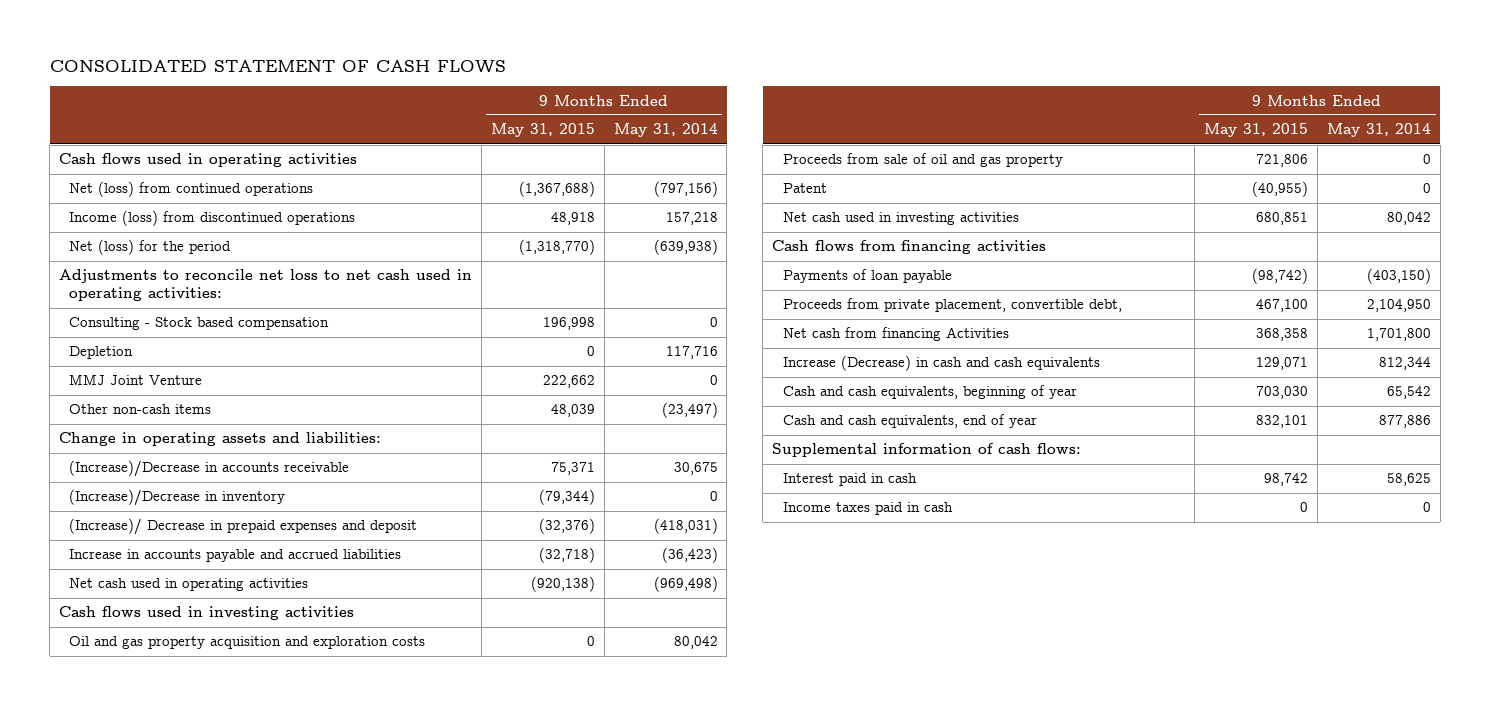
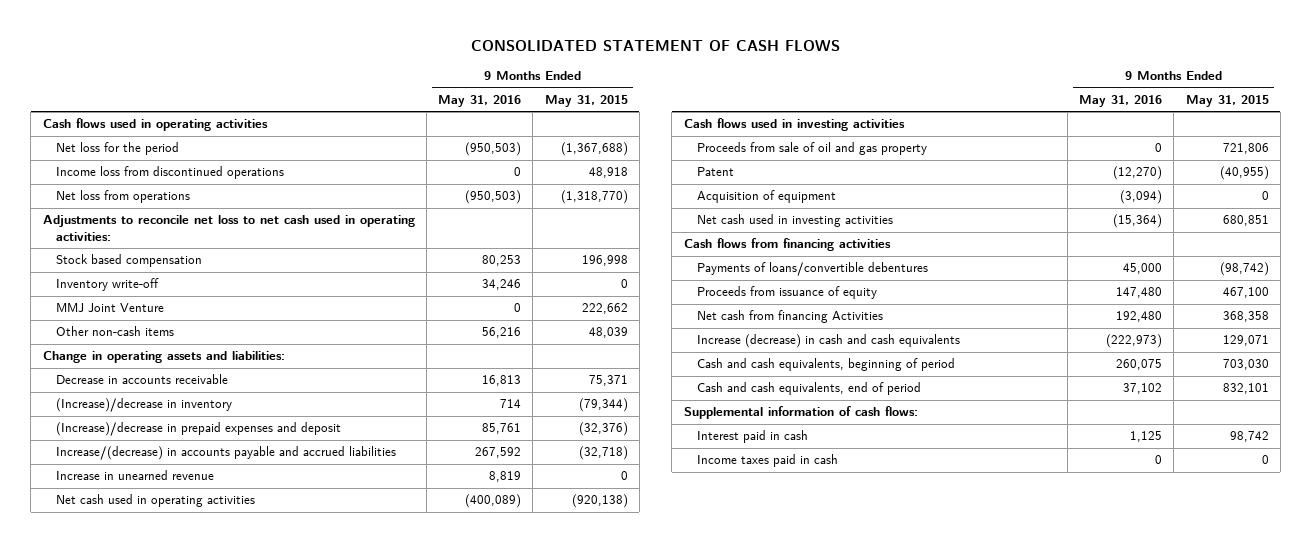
- | 9 Months Ended May 31, 2015 | 9 Months Ended May 31, 2014
+ | 9 Months Ended May 31, 2016 | 9 Months Ended May 31, 2015
- Net (loss) from continued operations | (1,367,688) | (797,156)
- Income (loss) from discontinued operations | 48,918 | 157,218
- Net (loss) for the period | (1,318,770) | (639,938)
+ Net loss for the period | (950,503) | (1,367,688)
+ Income loss from discontinued operations | 0 | 48,918
+ Net loss from operations | (950,503) | (1,318,770)
- Consulting - Stock based compensation | 196,998 | 0
- Depletion | 0 | 117,716
+ Stock based compensation | 80,253 | 196,998
+ Inventory write-off | 34,246 | 0
- (Increase)/Decrease in accounts receivable | 75,371 | 30,675
- (Increase)/Decrease in inventory | (79,344) | 0
- (Increase)/ Decrease in prepaid expenses and deposit | (32,376) | (418,031)
- Increase in accounts payable and accrued liabilities | (32,718) | (36,423)
+ Decrease in accounts receivable | 16,813 | 75,371
+ (Increase)/decrease in inventory | 714 | (79,344)
+ (Increase)/decrease in prepaid expenses and deposit | 85,761 | (32,376)
+ Increase/(decrease) in accounts payable and accrued liabilities | 267,592 | (32,718)
+ Increase in unearned revenue | 8,819 | 0
- Oil and gas property acquisition and exploration costs | 0 | 80,042
+ Acquisition of equipment | (3,094) | 0
- Payments of loan payable | (98,742) | (403,150)
- Proceeds from private placement, convertible debt, | 467,100 | 2,104,950
+ Payments of loans/convertible debentures | 45,000 | (98,742)
+ Proceeds from issuance of equity | 147,480 | 467,100
- Increase (Decrease) in cash and cash equivalents | 129,071 | 812,344
- Cash and cash equivalents, beginning of year | 703,030 | 65,542
- Cash and cash equivalents, end of year | 832,101 | 877,886
+ Increase (decrease) in cash and cash equivalents | (222,973) | 129,071
+ Cash and cash equivalents, beginning of period | 260,075 | 703,030
+ Cash and cash equivalents, end of period | 37,102 | 832,101

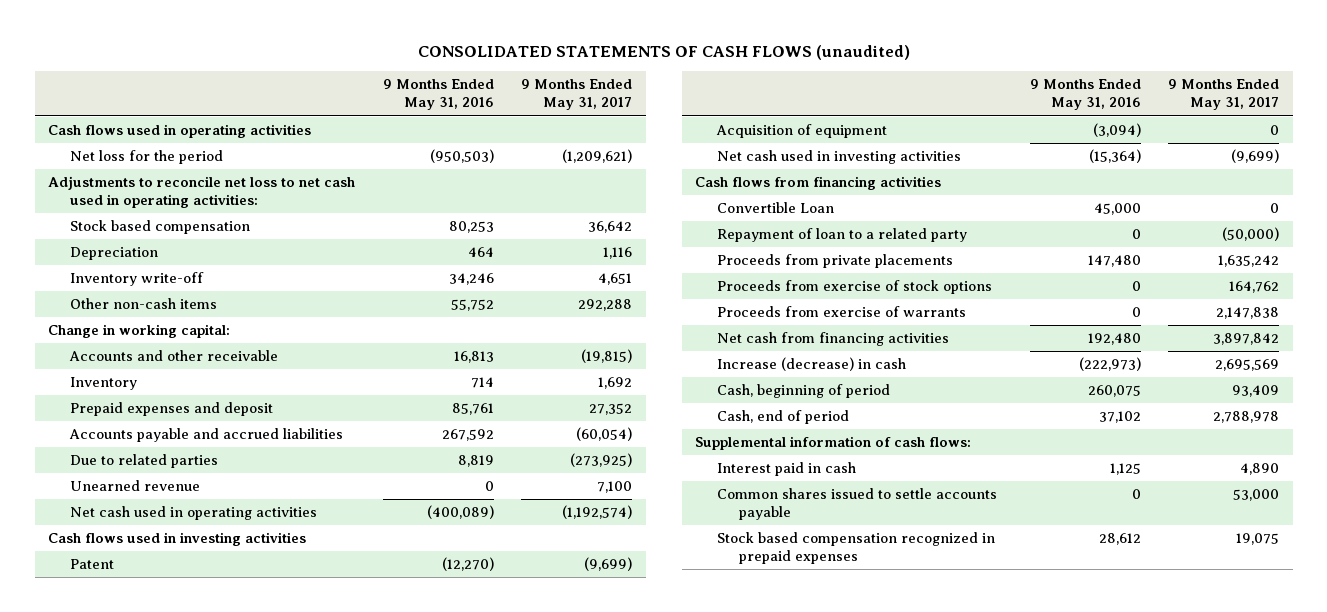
- CONSOLIDATED STATEMENT OF CASH FLOWS
+ CONSOLIDATED STATEMENTS OF CASH FLOWS (unaudited)
- | 9 Months Ended May 31, 2016 | 9 Months Ended May 31, 2015
+ | 9 Months Ended May 31, 2016 | 9 Months Ended May 31, 2017
- Income loss from discontinued operations | 0 | 48,918
- Net loss from operations | (950,503) | (1,318,770)
+ Depreciation | 464 | 1,116
- MMJ Joint Venture | 0 | 222,662
- Other non-cash items | 56,216 | 48,039
- Change in operating assets and liabilities:
- Decrease in accounts receivable | 16,813 | 75,371
- (Increase)/decrease in inventory | 714 | (79,344)
- (Increase)/decrease in prepaid expenses and deposit | 85,761 | (32,376)
- Increase/(decrease) in accounts payable and accrued liabilities | 267,592 | (32,718)
- Increase in unearned revenue | 8,819 | 0
+ Other non-cash items | 55,752 | 292,288
+ Change in working capital:
+ Accounts and other receivable | 16,813 | (19,815)
+ Inventory | 714 | 1,692
+ Prepaid expenses and deposit | 85,761 | 27,352
+ Accounts payable and accrued liabilities | 267,592 | (60,054)
+ Due to related parties | 8,819 | (273,925)
+ Unearned revenue | 0 | 7,100
- Proceeds from sale of oil and gas property | 0 | 721,806
- Payments of loans/convertible debentures | 45,000 | (98,742)
- Proceeds from issuance of equity | 147,480 | 467,100
- Net cash from financing Activities | 192,480 | 368,358
- Increase (decrease) in cash and cash equivalents | (222,973) | 129,071
- Cash and cash equivalents, beginning of period | 260,075 | 703,030
- Cash and cash equivalents, end of period | 37,102 | 832,101
+ Convertible Loan | 45,000 | 0
+ Repayment of loan to a related party | 0 | (50,000)
+ Proceeds from private placements | 147,480 | 1,635,242
+ Proceeds from exercise of stock options | 0 | 164,762
+ Proceeds from exercise of warrants | 0 | 2,147,838
+ Net cash from financing activities | 192,480 | 3,897,842
+ Increase (decrease) in cash | (222,973) | 2,695,569
+ Cash, beginning of period | 260,075 | 93,409
+ Cash, end of period | 37,102 | 2,788,978
- Income taxes paid in cash | 0 | 0
+ Common shares issued to settle accounts payable | 0 | 53,000
+ Stock based compensation recognized in prepaid expenses | 28,612 | 19,075

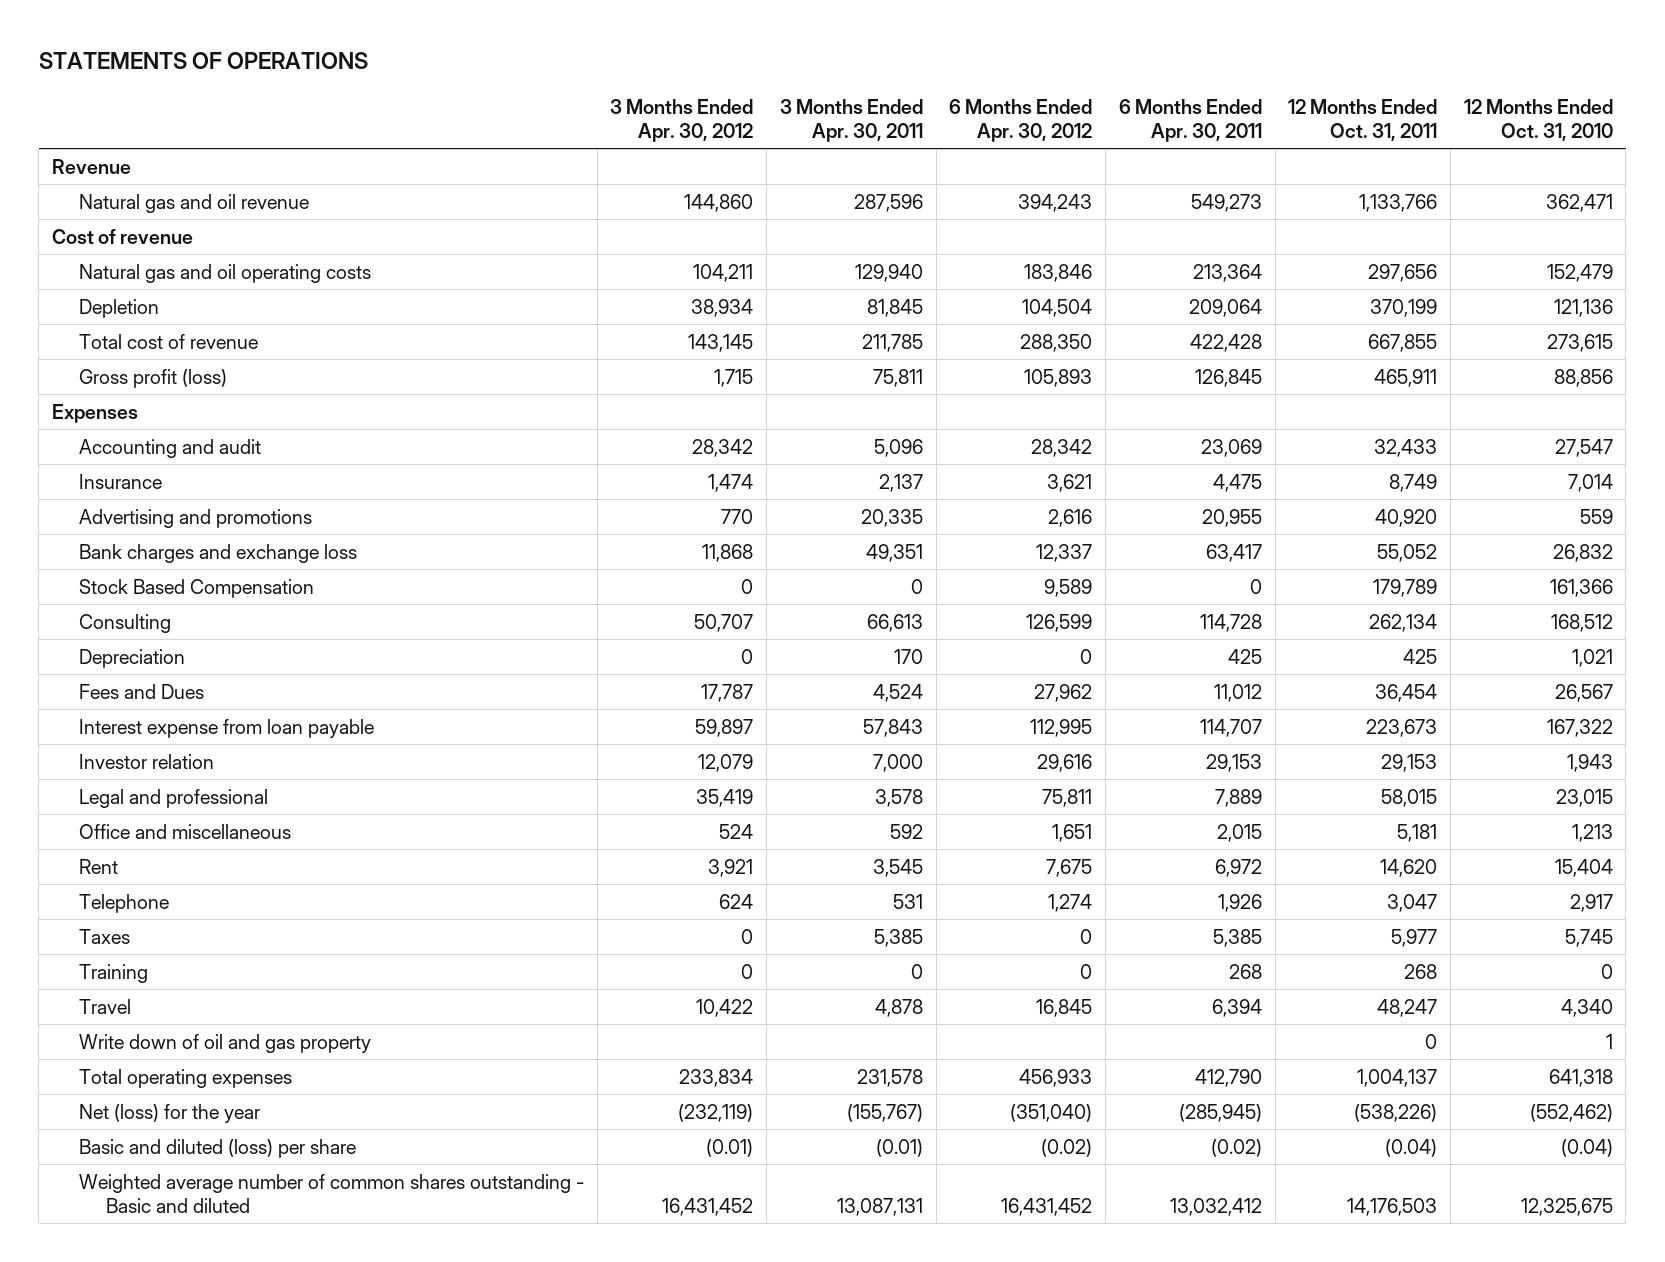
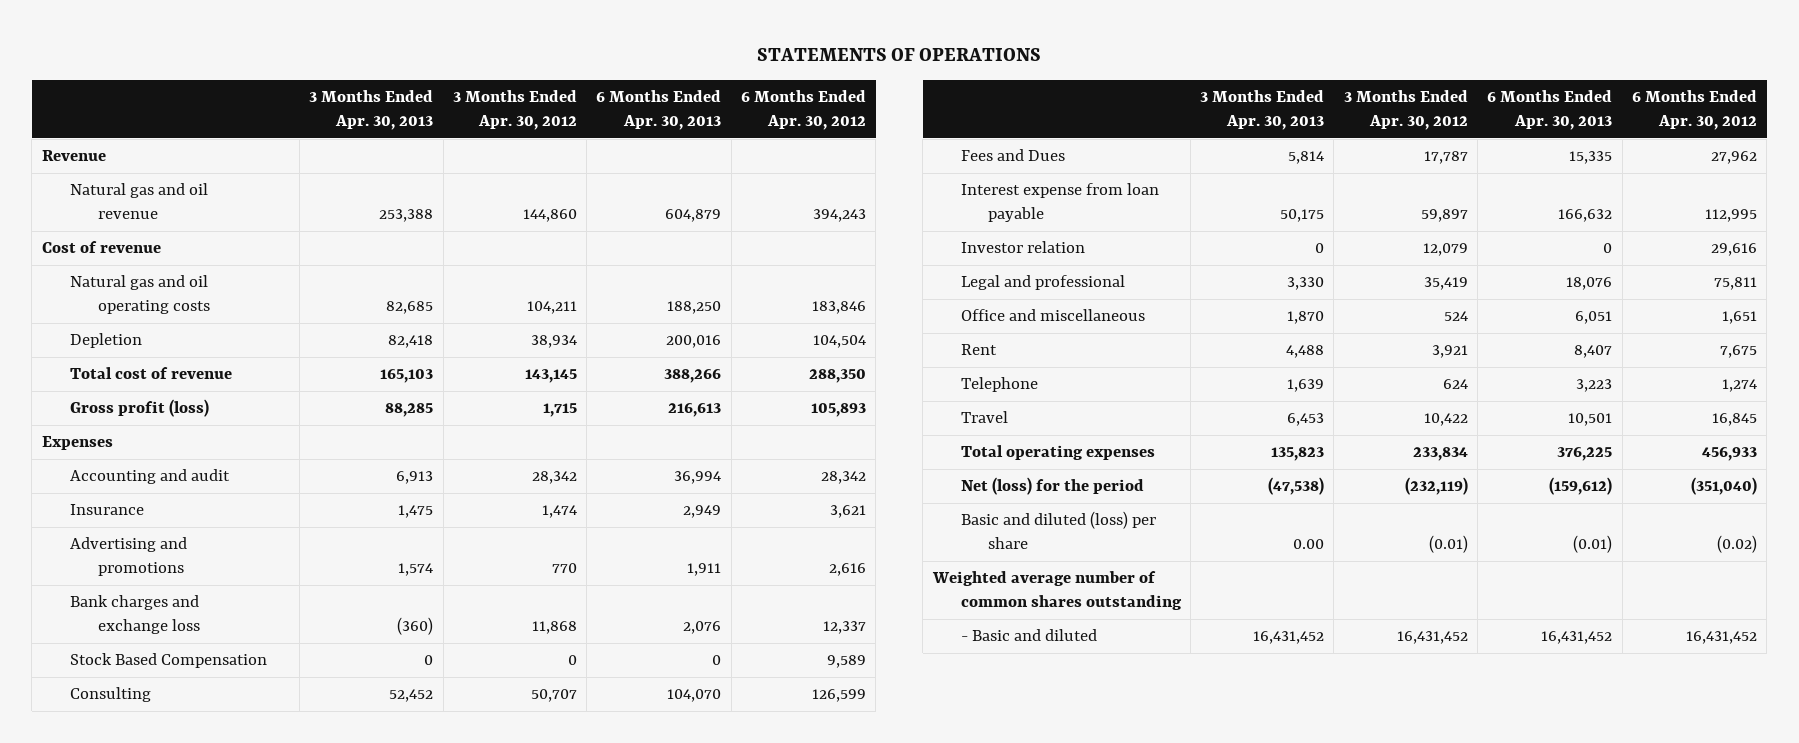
- | 3 Months Ended Apr. 30, 2012 | 3 Months Ended Apr. 30, 2011 | 6 Months Ended Apr. 30, 2012 | 6 Months Ended Apr. 30, 2011 | 12 Months Ended Oct. 31, 2011 | 12 Months Ended Oct. 31, 2010
+ | 3 Months Ended Apr. 30, 2013 | 3 Months Ended Apr. 30, 2012 | 6 Months Ended Apr. 30, 2013 | 6 Months Ended Apr. 30, 2012
- Depreciation | 0 | 170 | 0 | 425 | 425 | 1,021
- Taxes | 0 | 5,385 | 0 | 5,385 | 5,977 | 5,745
- Training | 0 | 0 | 0 | 268 | 268 | 0
- Write down of oil and gas property | | | | | 0 | 1
- Net (loss) for the year | (232,119) | (155,767) | (351,040) | (285,945) | (538,226) | (552,462)
+ Net (loss) for the period | (47,538) | (232,119) | (159,612) | (351,040)
- Weighted average number of common shares outstanding - Basic and diluted | 16,431,452 | 13,087,131 | 16,431,452 | 13,032,412 | 14,176,503 | 12,325,675
+ Weighted average number of common shares outstanding
+ - Basic and diluted | 16,431,452 | 16,431,452 | 16,431,452 | 16,431,452

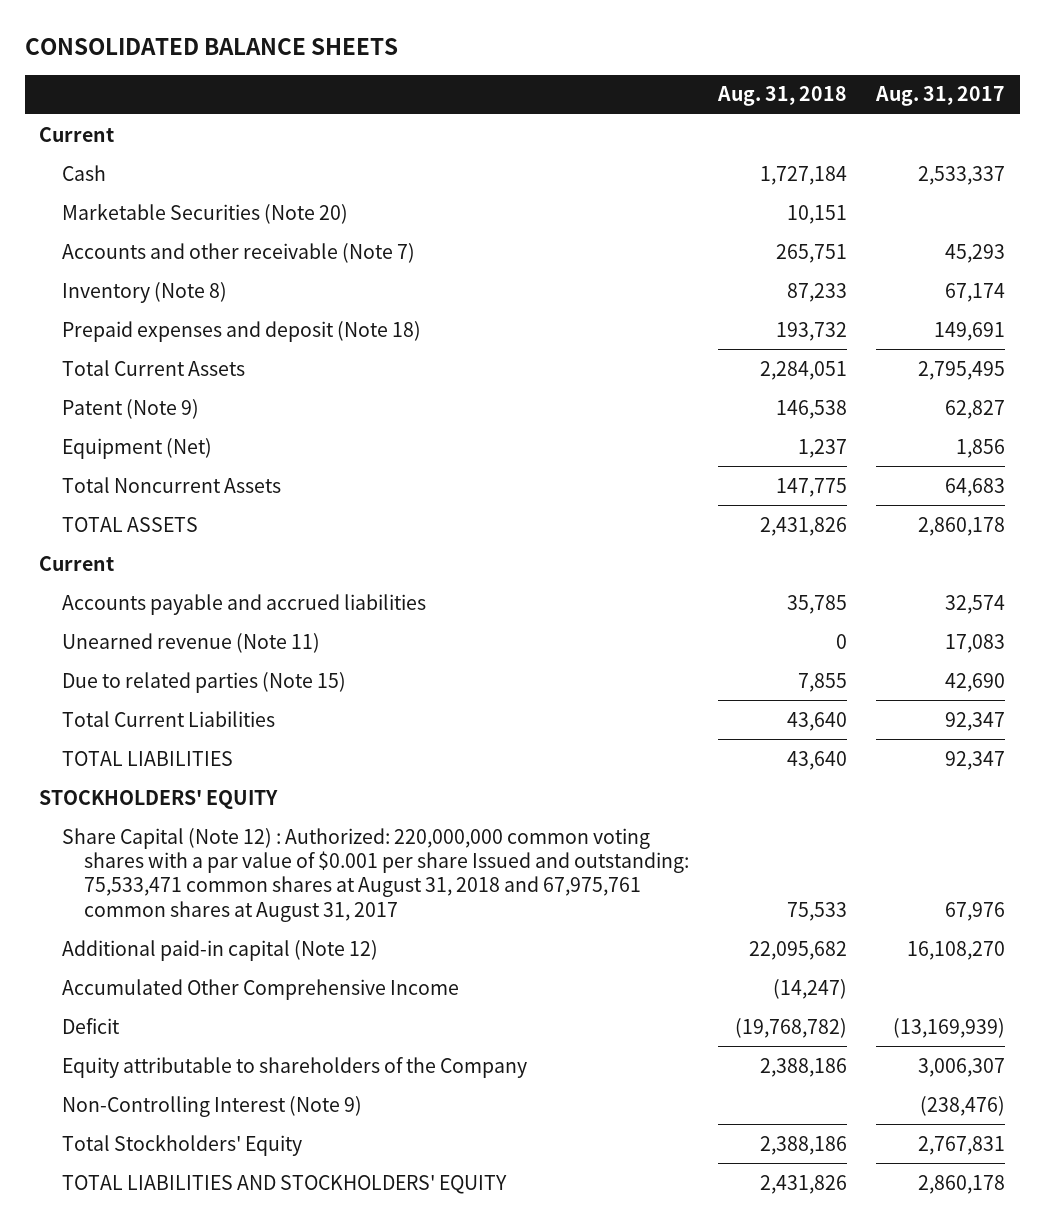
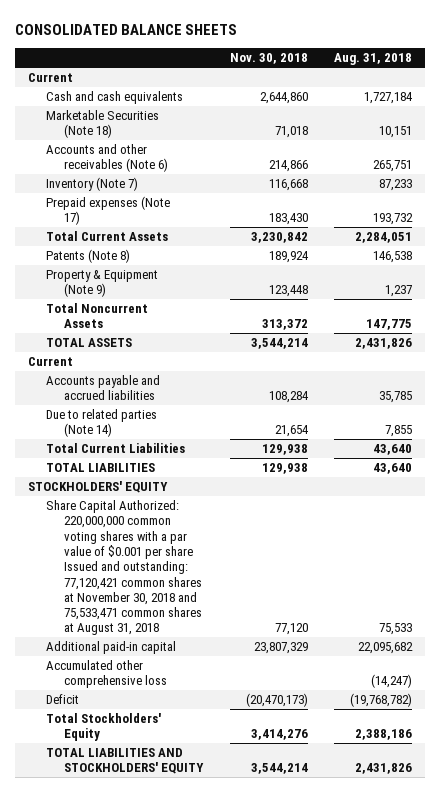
- | Aug. 31, 2018 | Aug. 31, 2017
+ | Nov. 30, 2018 | Aug. 31, 2018
- Cash | 1,727,184 | 2,533,337
- Marketable Securities (Note 20) | 10,151 |
- Accounts and other receivable (Note 7) | 265,751 | 45,293
- Inventory (Note 8) | 87,233 | 67,174
- Prepaid expenses and deposit (Note 18) | 193,732 | 149,691
+ Cash and cash equivalents | 2,644,860 | 1,727,184
+ Marketable Securities (Note 18) | 71,018 | 10,151
+ Accounts and other receivables (Note 6) | 214,866 | 265,751
+ Inventory (Note 7) | 116,668 | 87,233
+ Prepaid expenses (Note 17) | 183,430 | 193,732
- Patent (Note 9) | 146,538 | 62,827
- Equipment (Net) | 1,237 | 1,856
+ Patents (Note 8) | 189,924 | 146,538
+ Property & Equipment (Note 9) | 123,448 | 1,237
- Unearned revenue (Note 11) | 0 | 17,083
- Due to related parties (Note 15) | 7,855 | 42,690
+ Due to related parties (Note 14) | 21,654 | 7,855
- Share Capital (Note 12) : Authorized: 220,000,000 common voting shares with a par value of $0.001 per share Issued and outstanding: 75,533,471 common shares at August 31, 2018 and 67,975,761 common shares at August 31, 2017 | 75,533 | 67,976
- Additional paid-in capital (Note 12) | 22,095,682 | 16,108,270
- Accumulated Other Comprehensive Income | (14,247) |
+ Share Capital Authorized: 220,000,000 common voting shares with a par value of $0.001 per share Issued and outstanding: 77,120,421 common shares at November 30, 2018 and 75,533,471 common shares at August 31, 2018 | 77,120 | 75,533
+ Additional paid-in capital | 23,807,329 | 22,095,682
+ Accumulated other comprehensive loss | | (14,247)
- Equity attributable to shareholders of the Company | 2,388,186 | 3,006,307
- Non-Controlling Interest (Note 9) | | (238,476)

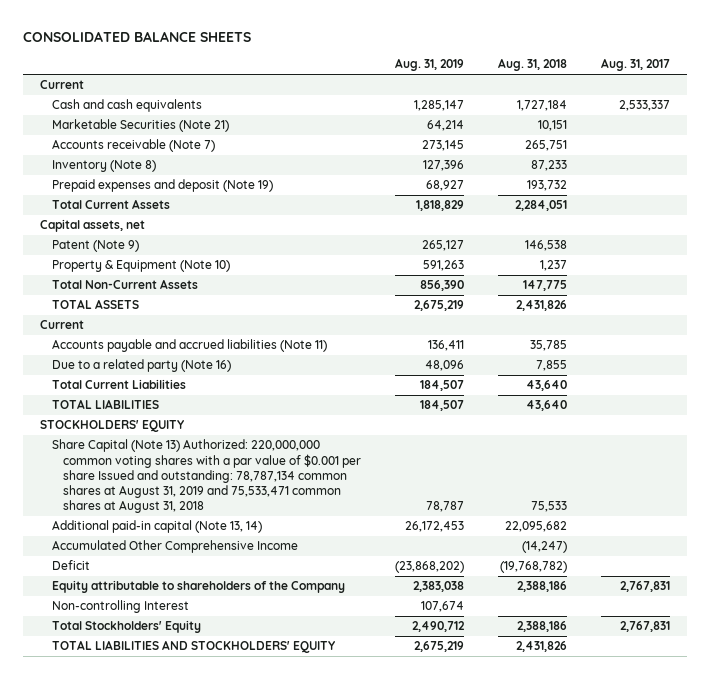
- | Nov. 30, 2018 | Aug. 31, 2018
+ | Aug. 31, 2019 | Aug. 31, 2018 | Aug. 31, 2017
- Marketable Securities (Note 18) | 71,018 | 10,151
- Accounts and other receivables (Note 6) | 214,866 | 265,751
- Inventory (Note 7) | 116,668 | 87,233
- Prepaid expenses (Note 17) | 183,430 | 193,732
+ Marketable Securities (Note 21) | 64,214 | 10,151 |
+ Accounts receivable (Note 7) | 273,145 | 265,751 |
+ Inventory (Note 8) | 127,396 | 87,233 |
+ Prepaid expenses and deposit (Note 19) | 68,927 | 193,732 |
- Patents (Note 8) | 189,924 | 146,538
- Property & Equipment (Note 9) | 123,448 | 1,237
- Total Noncurrent Assets | 313,372 | 147,775
+ Capital assets, net
+ Patent (Note 9) | 265,127 | 146,538 |
+ Property & Equipment (Note 10) | 591,263 | 1,237 |
+ Total Non-Current Assets | 856,390 | 147,775 |
- Accounts payable and accrued liabilities | 108,284 | 35,785
- Due to related parties (Note 14) | 21,654 | 7,855
+ Accounts payable and accrued liabilities (Note 11) | 136,411 | 35,785 |
+ Due to a related party (Note 16) | 48,096 | 7,855 |
- Share Capital Authorized: 220,000,000 common voting shares with a par value of $0.001 per share Issued and outstanding: 77,120,421 common shares at November 30, 2018 and 75,533,471 common shares at August 31, 2018 | 77,120 | 75,533
- Additional paid-in capital | 23,807,329 | 22,095,682
- Accumulated other comprehensive loss | | (14,247)
+ Share Capital (Note 13) Authorized: 220,000,000 common voting shares with a par value of $0.001 per share Issued and outstanding: 78,787,134 common shares at August 31, 2019 and 75,533,471 common shares at August 31, 2018 | 78,787 | 75,533 |
+ Additional paid-in capital (Note 13, 14) | 26,172,453 | 22,095,682 |
+ Accumulated Other Comprehensive Income | | (14,247) |
+ Equity attributable to shareholders of the Company | 2,383,038 | 2,388,186 | 2,767,831
+ Non-controlling Interest | 107,674 | |

